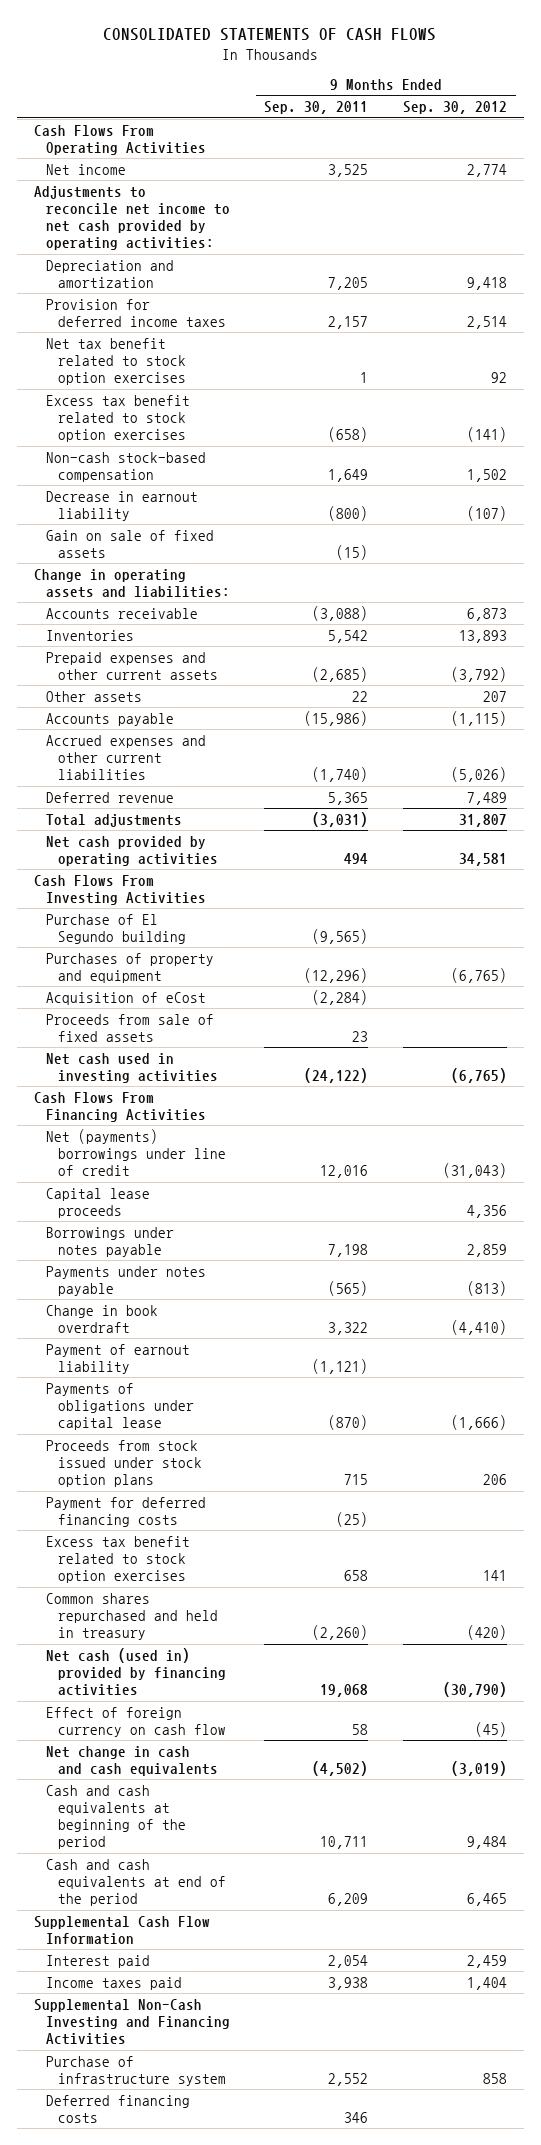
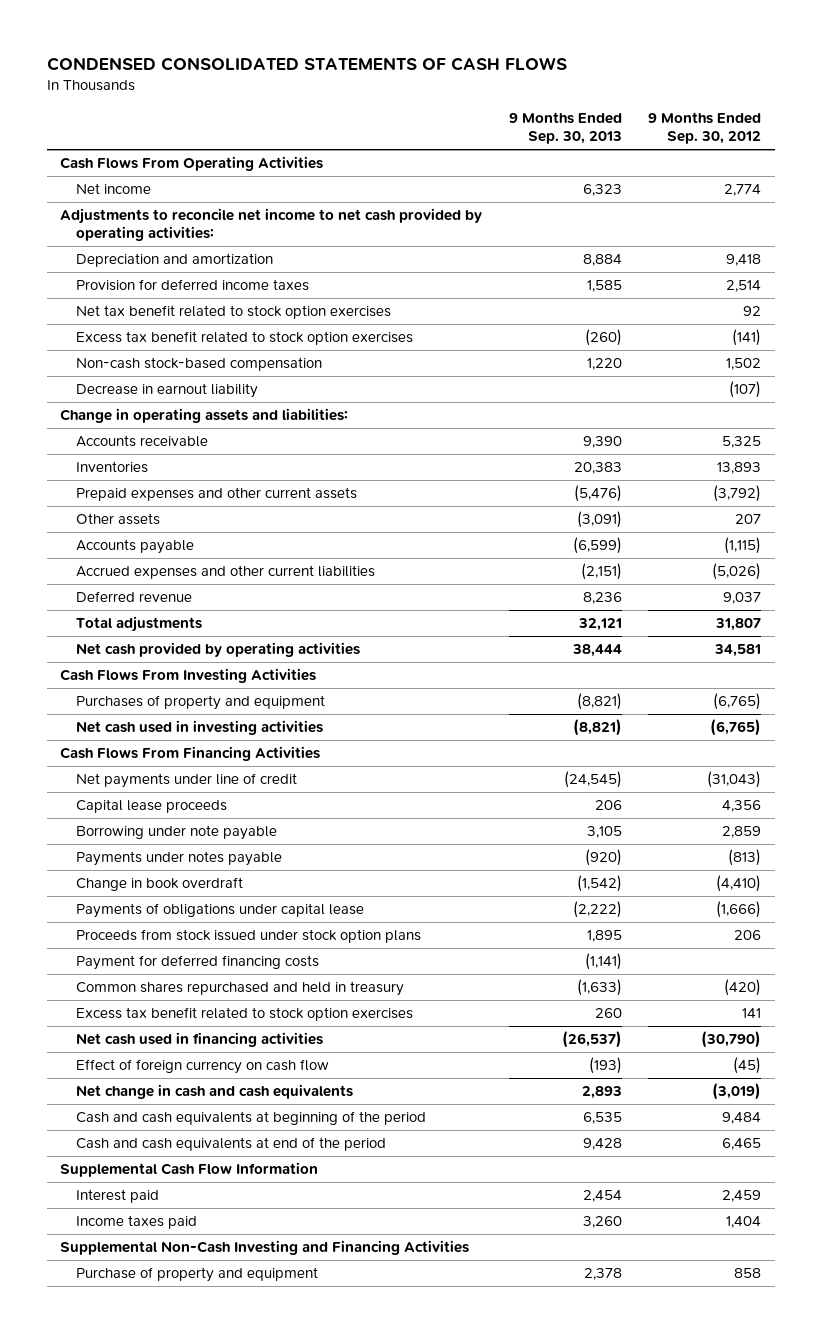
- CONSOLIDATED STATEMENTS OF CASH FLOWS
+ CONDENSED CONSOLIDATED STATEMENTS OF CASH FLOWS
- | 9 Months Ended Sep. 30, 2011 | 9 Months Ended Sep. 30, 2012
+ | 9 Months Ended Sep. 30, 2013 | 9 Months Ended Sep. 30, 2012
- Gain on sale of fixed assets | (15) |
- Accounts receivable | (3,088) | 6,873
+ Accounts receivable | 9,390 | 5,325
- Deferred revenue | 5,365 | 7,489
+ Deferred revenue | 8,236 | 9,037
- Purchase of El Segundo building | (9,565) |
- Acquisition of eCost | (2,284) |
- Proceeds from sale of fixed assets | 23 |
- Net (payments) borrowings under line of credit | 12,016 | (31,043)
+ Net payments under line of credit | (24,545) | (31,043)
- Borrowings under notes payable | 7,198 | 2,859
+ Borrowing under note payable | 3,105 | 2,859
- Payment of earnout liability | (1,121) |
- Net cash (used in) provided by financing activities | 19,068 | (30,790)
moved down: Excess tax benefit related to stock option exercises | 260 | 141
+ Net cash used in financing activities | (26,537) | (30,790)
- Purchase of infrastructure system | 2,552 | 858
- Deferred financing costs | 346 |
+ Purchase of property and equipment | 2,378 | 858

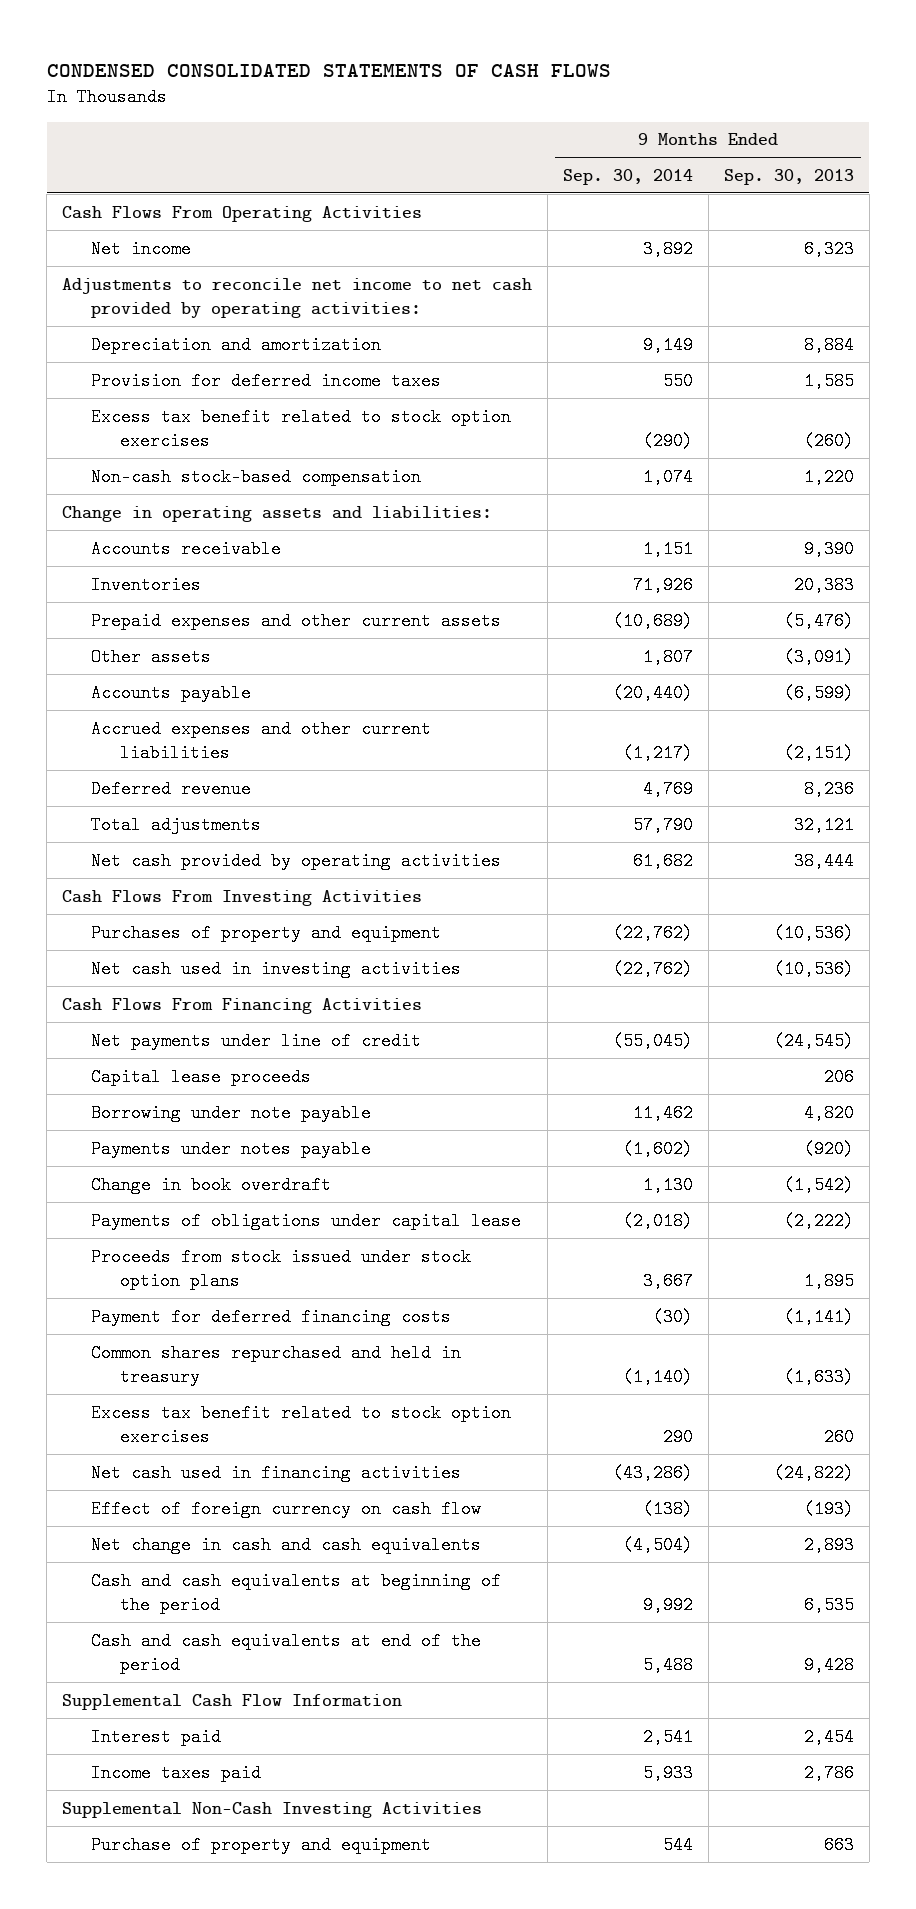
- | 9 Months Ended Sep. 30, 2013 | 9 Months Ended Sep. 30, 2012
+ | 9 Months Ended Sep. 30, 2014 | 9 Months Ended Sep. 30, 2013
- Net tax benefit related to stock option exercises | | 92
- Decrease in earnout liability | | (107)
- Purchases of property and equipment | (8,821) | (6,765)
- Net cash used in investing activities | (8,821) | (6,765)
+ Purchases of property and equipment | (22,762) | (10,536)
+ Net cash used in investing activities | (22,762) | (10,536)
- Borrowing under note payable | 3,105 | 2,859
+ Borrowing under note payable | 11,462 | 4,820
- Net cash used in financing activities | (26,537) | (30,790)
+ Net cash used in financing activities | (43,286) | (24,822)
- Income taxes paid | 3,260 | 1,404
- Supplemental Non-Cash Investing and Financing Activities
- Purchase of property and equipment | 2,378 | 858
+ Income taxes paid | 5,933 | 2,786
+ Supplemental Non-Cash Investing Activities
+ Purchase of property and equipment | 544 | 663

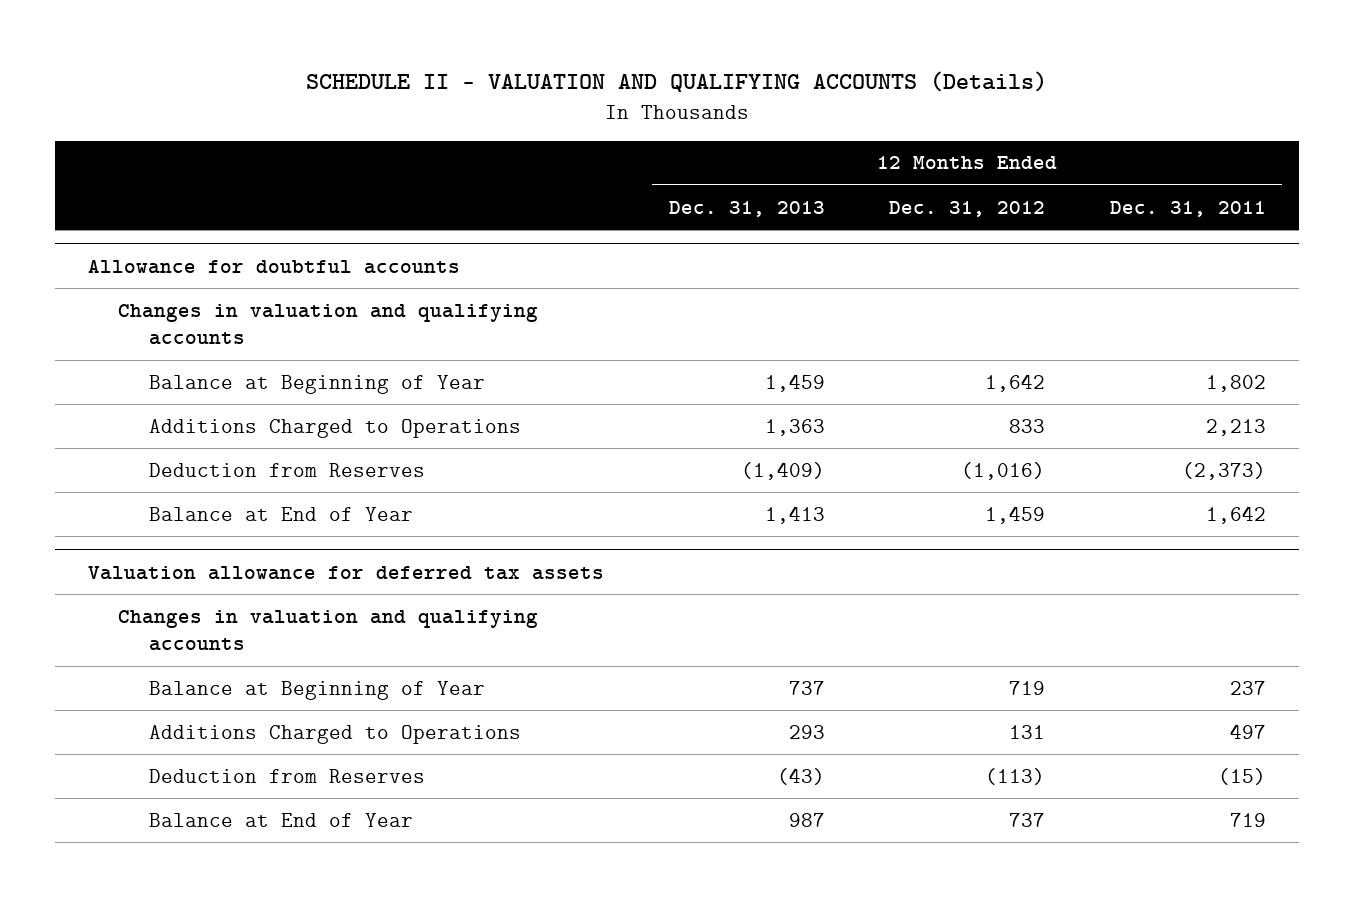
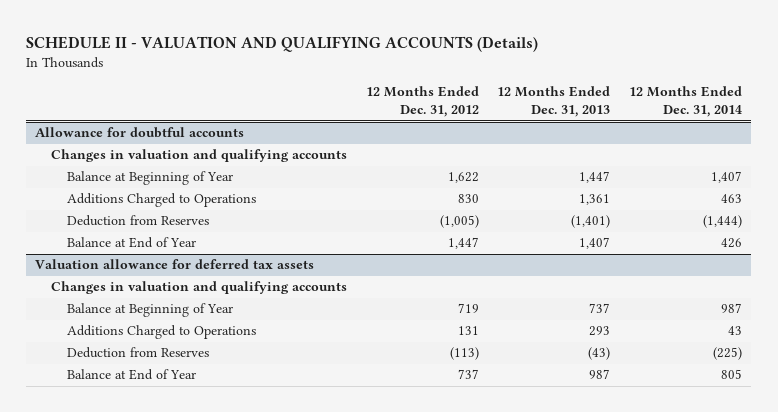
- | 12 Months Ended Dec. 31, 2013 | 12 Months Ended Dec. 31, 2012 | 12 Months Ended Dec. 31, 2011
+ | 12 Months Ended Dec. 31, 2012 | 12 Months Ended Dec. 31, 2013 | 12 Months Ended Dec. 31, 2014
@ Allowance for doubtful accounts
- Balance at Beginning of Year | 1,459 | 1,642 | 1,802
- Additions Charged to Operations | 1,363 | 833 | 2,213
- Deduction from Reserves | (1,409) | (1,016) | (2,373)
- Balance at End of Year | 1,413 | 1,459 | 1,642
+ Balance at Beginning of Year | 1,622 | 1,447 | 1,407
+ Additions Charged to Operations | 830 | 1,361 | 463
+ Deduction from Reserves | (1,005) | (1,401) | (1,444)
+ Balance at End of Year | 1,447 | 1,407 | 426

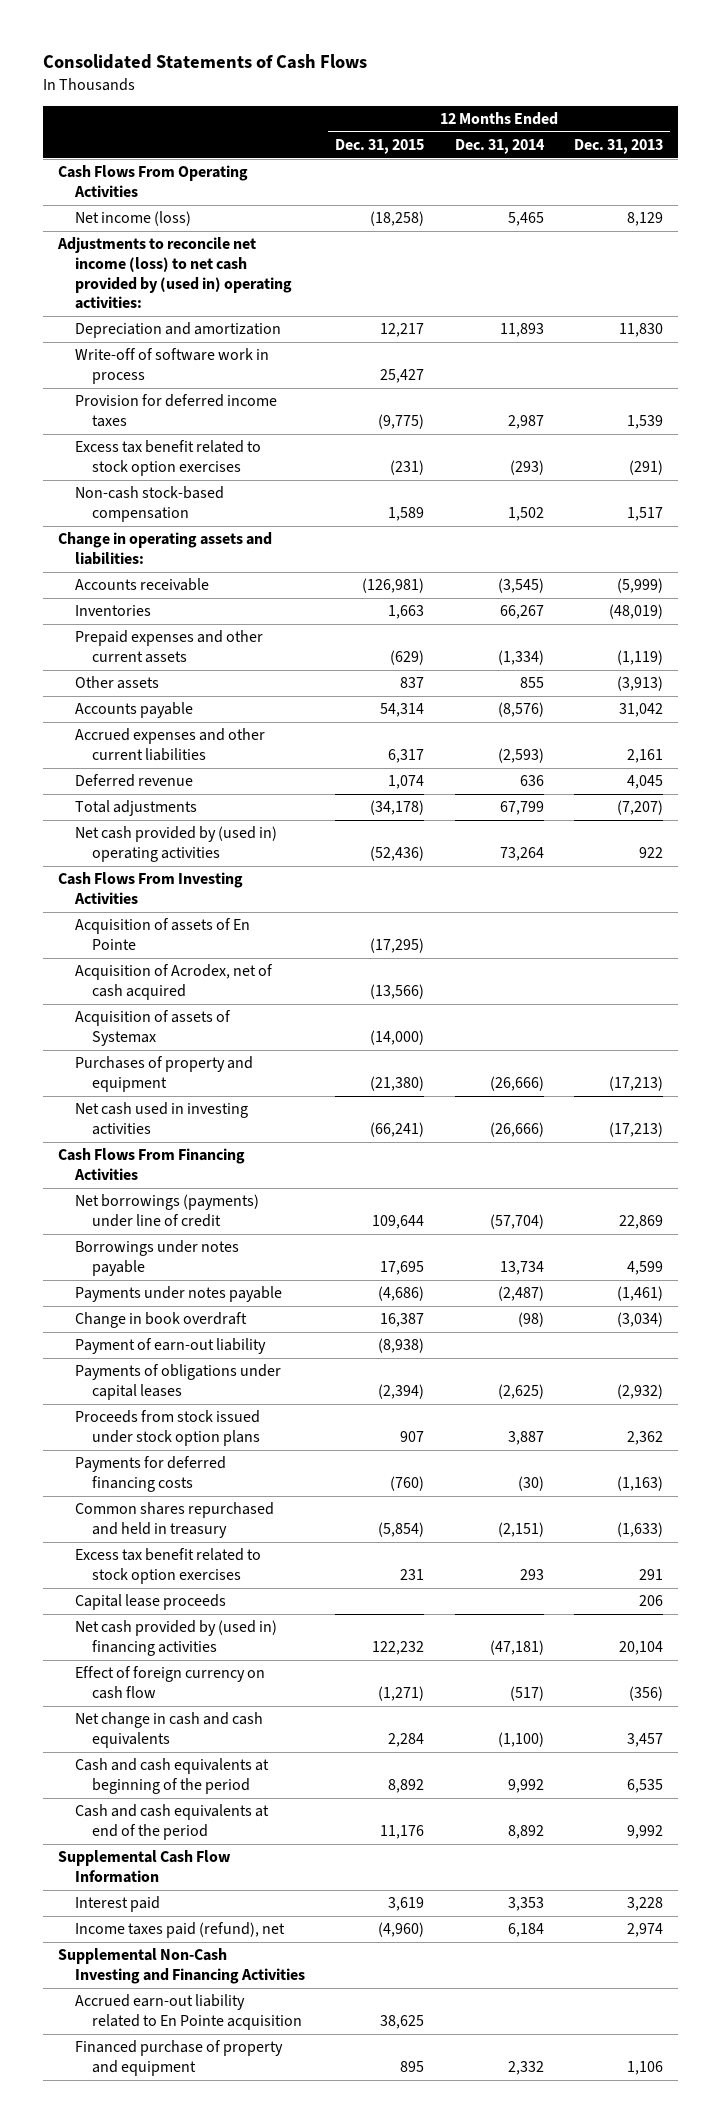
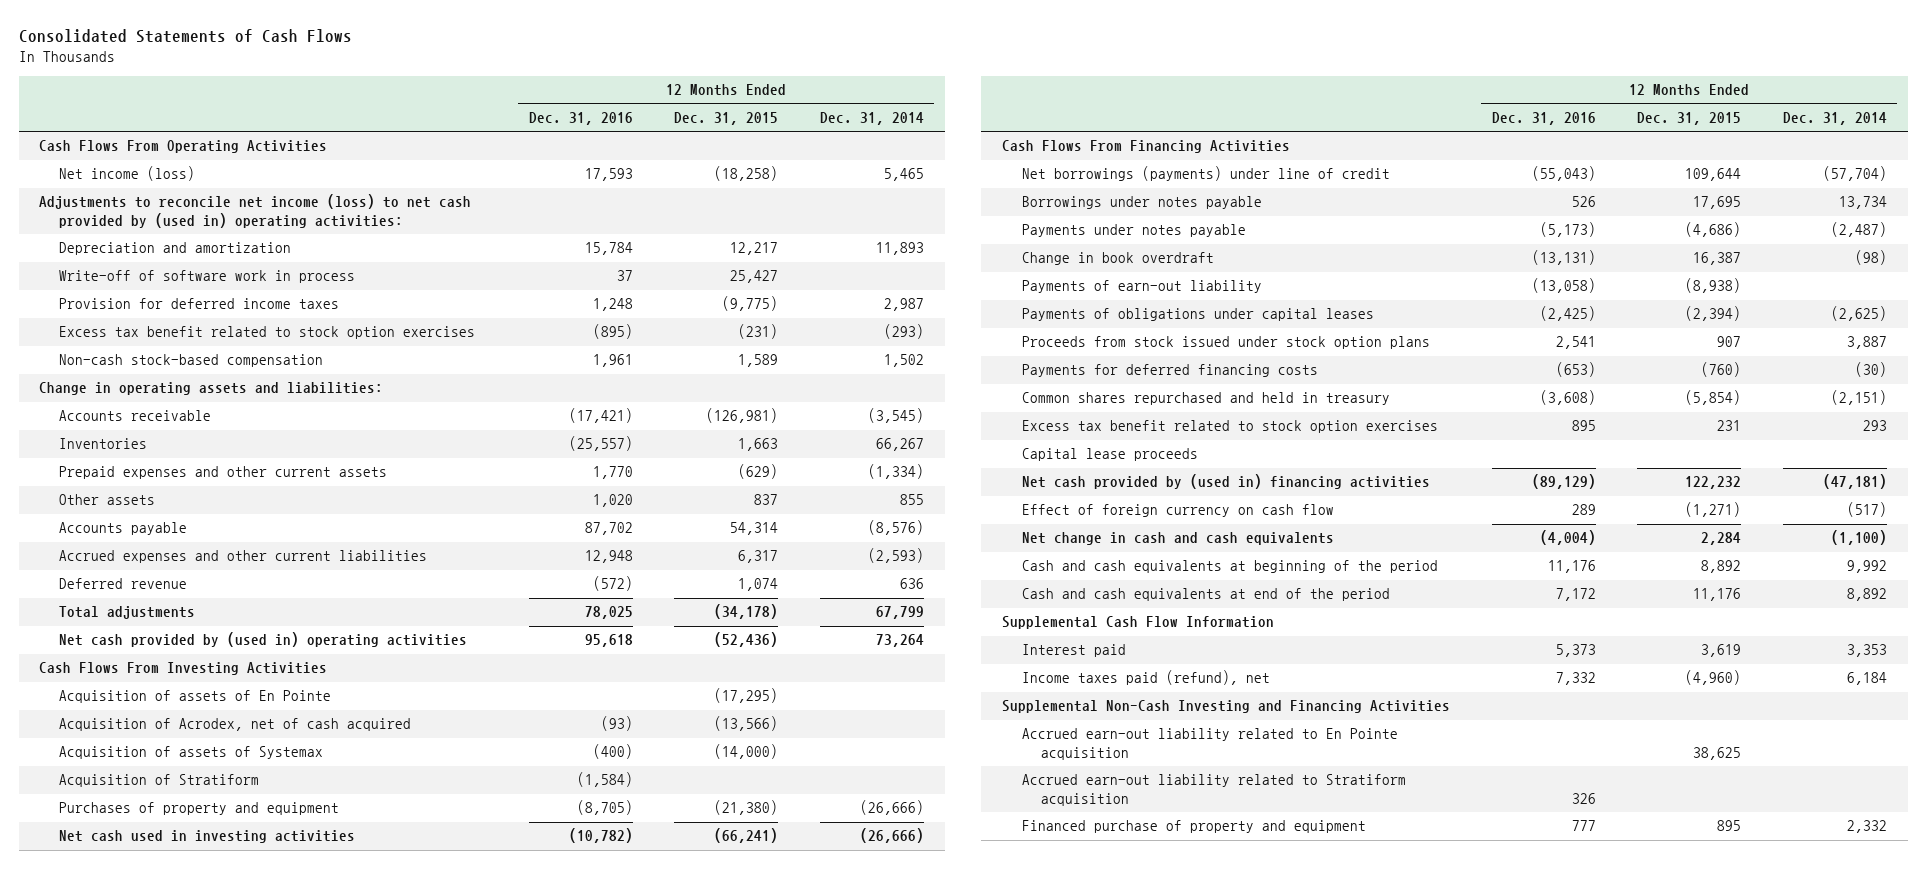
- | 12 Months Ended Dec. 31, 2015 | 12 Months Ended Dec. 31, 2014 | 12 Months Ended Dec. 31, 2013
+ | 12 Months Ended Dec. 31, 2016 | 12 Months Ended Dec. 31, 2015 | 12 Months Ended Dec. 31, 2014
+ Acquisition of Stratiform | (1,584) | |
- Payment of earn-out liability | (8,938) | |
+ Payments of earn-out liability | (13,058) | (8,938) |
+ Accrued earn-out liability related to Stratiform acquisition | 326 | |

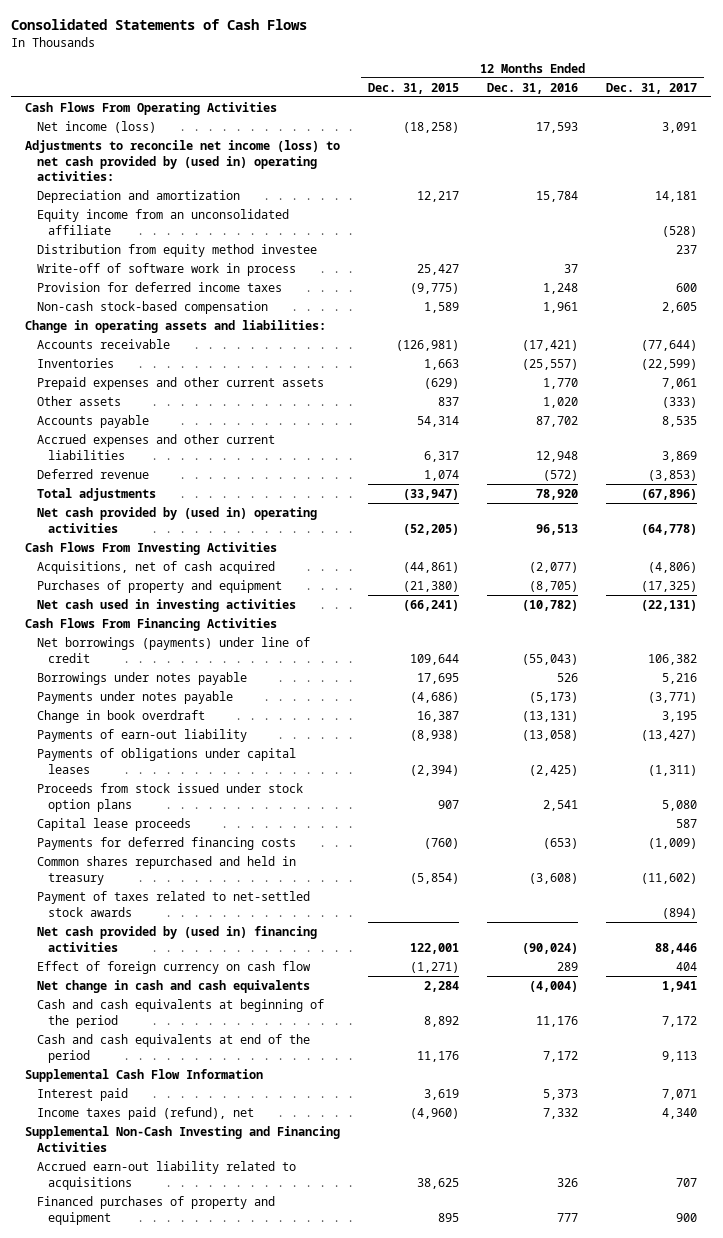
- | 12 Months Ended Dec. 31, 2016 | 12 Months Ended Dec. 31, 2015 | 12 Months Ended Dec. 31, 2014
+ | 12 Months Ended Dec. 31, 2015 | 12 Months Ended Dec. 31, 2016 | 12 Months Ended Dec. 31, 2017
+ Equity income from an unconsolidated affiliate | | | (528)
+ Distribution from equity method investee | | | 237
- Excess tax benefit related to stock option exercises | (895) | (231) | (293)
- Total adjustments | 78,025 | (34,178) | 67,799
- Net cash provided by (used in) operating activities | 95,618 | (52,436) | 73,264
+ Total adjustments | (33,947) | 78,920 | (67,896)
+ Net cash provided by (used in) operating activities | (52,205) | 96,513 | (64,778)
- Acquisition of assets of En Pointe | | (17,295) |
- Acquisition of Acrodex, net of cash acquired | (93) | (13,566) |
- Acquisition of assets of Systemax | (400) | (14,000) |
- Acquisition of Stratiform | (1,584) | |
+ Acquisitions, net of cash acquired | (44,861) | (2,077) | (4,806)
moved up: Capital lease proceeds | | | 587
- Excess tax benefit related to stock option exercises | 895 | 231 | 293
- Net cash provided by (used in) financing activities | (89,129) | 122,232 | (47,181)
+ Payment of taxes related to net-settled stock awards | | | (894)
+ Net cash provided by (used in) financing activities | 122,001 | (90,024) | 88,446
- Accrued earn-out liability related to En Pointe acquisition | | 38,625 |
- Accrued earn-out liability related to Stratiform acquisition | 326 | |
- Financed purchase of property and equipment | 777 | 895 | 2,332
+ Accrued earn-out liability related to acquisitions | 38,625 | 326 | 707
+ Financed purchases of property and equipment | 895 | 777 | 900

